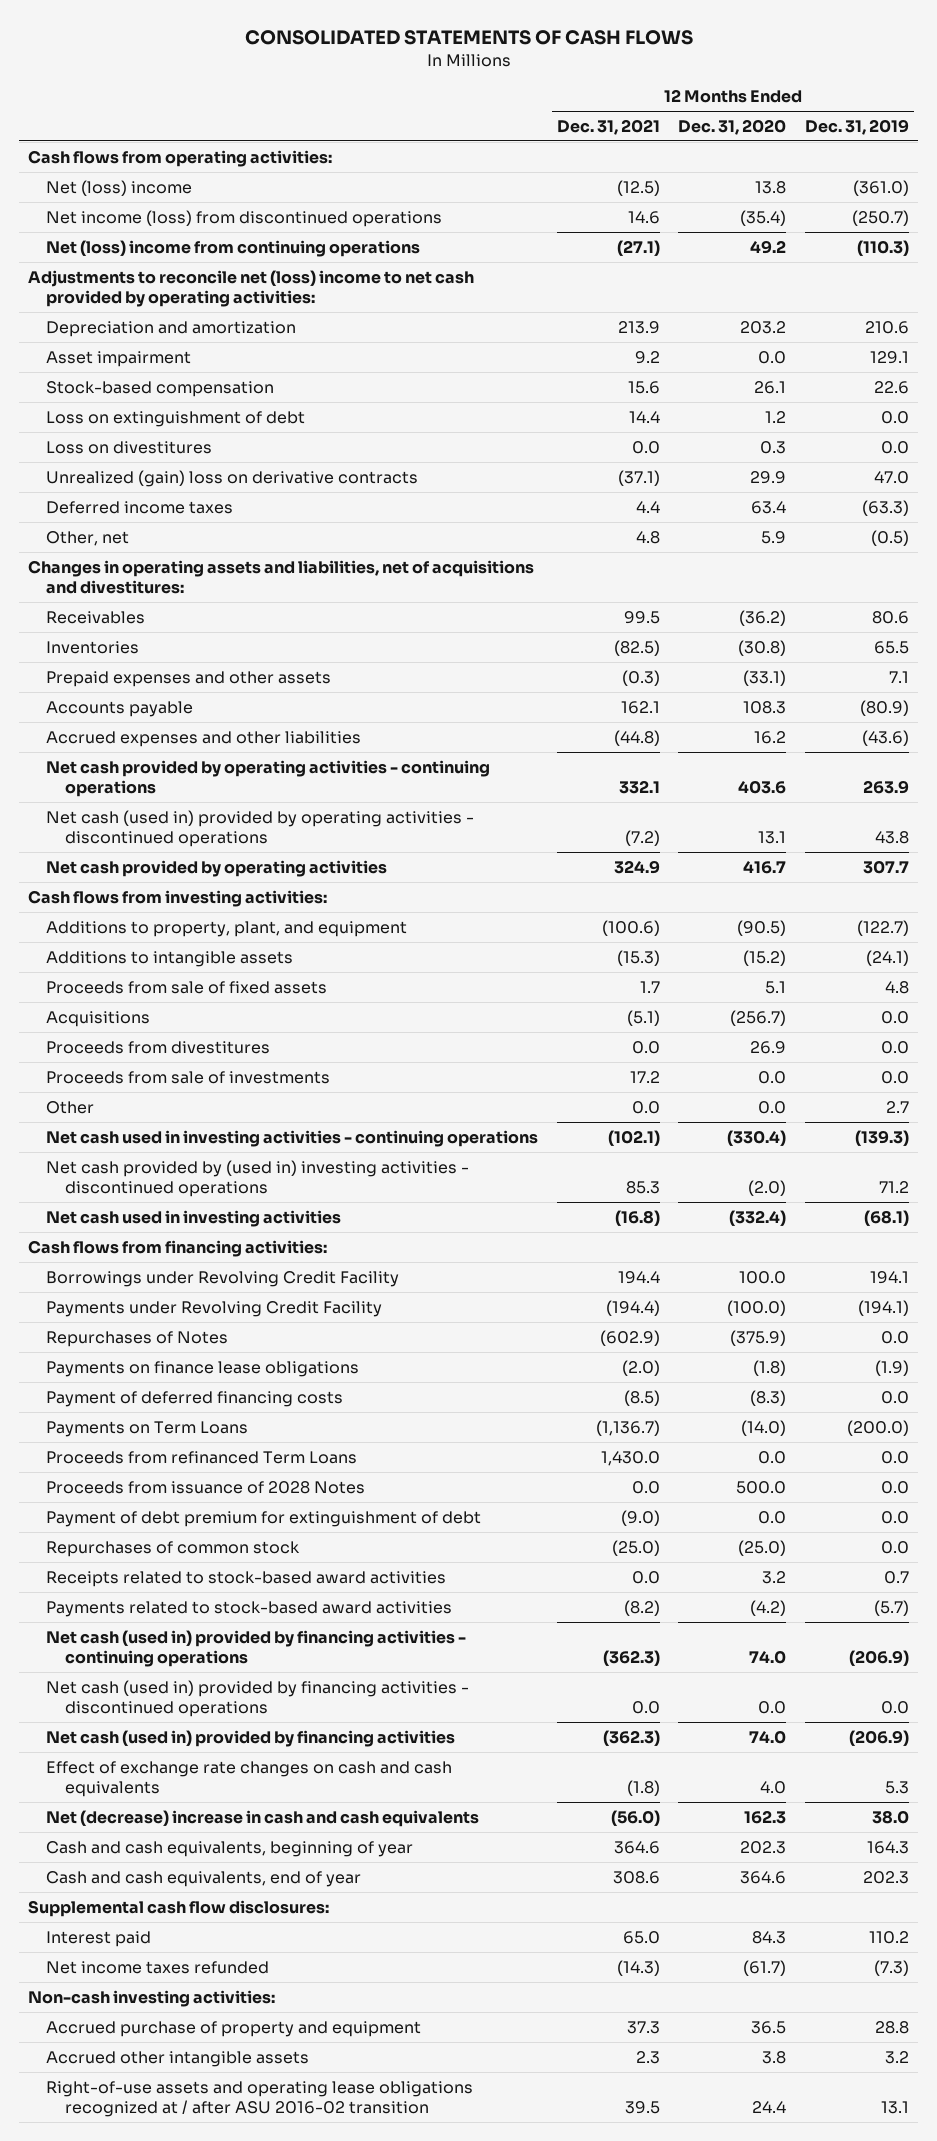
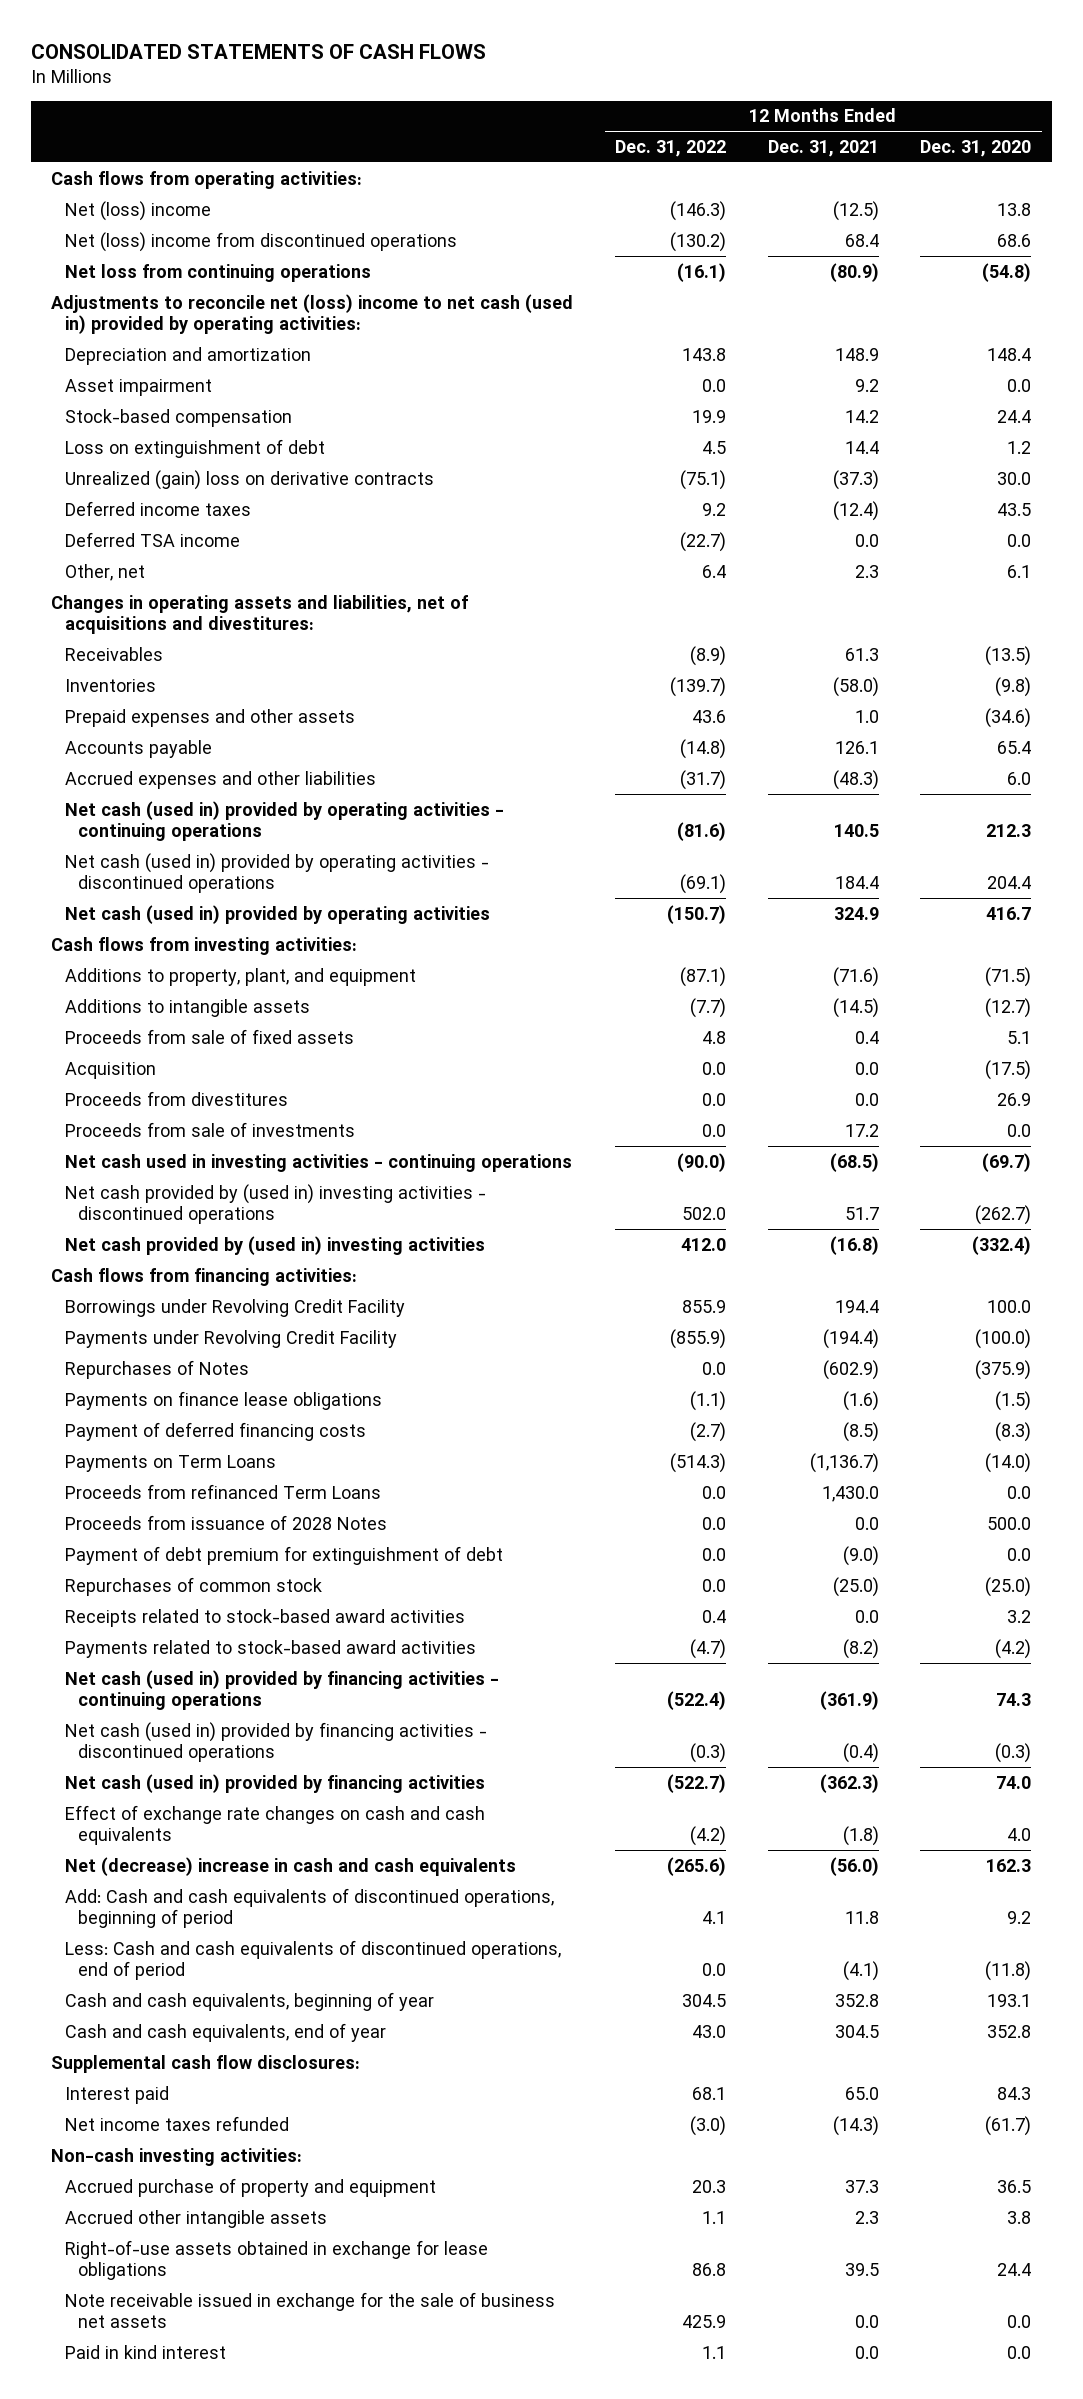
- | 12 Months Ended Dec. 31, 2021 | 12 Months Ended Dec. 31, 2020 | 12 Months Ended Dec. 31, 2019
+ | 12 Months Ended Dec. 31, 2022 | 12 Months Ended Dec. 31, 2021 | 12 Months Ended Dec. 31, 2020
- Net income (loss) from discontinued operations | 14.6 | (35.4) | (250.7)
- Net (loss) income from continuing operations | (27.1) | 49.2 | (110.3)
- Adjustments to reconcile net (loss) income to net cash provided by operating activities:
- Depreciation and amortization | 213.9 | 203.2 | 210.6
+ Net (loss) income from discontinued operations | (130.2) | 68.4 | 68.6
+ Net loss from continuing operations | (16.1) | (80.9) | (54.8)
+ Adjustments to reconcile net (loss) income to net cash (used in) provided by operating activities:
+ Depreciation and amortization | 143.8 | 148.9 | 148.4
- Stock-based compensation | 15.6 | 26.1 | 22.6
+ Stock-based compensation | 19.9 | 14.2 | 24.4
- Loss on divestitures | 0.0 | 0.3 | 0.0
- Unrealized (gain) loss on derivative contracts | (37.1) | 29.9 | 47.0
- Deferred income taxes | 4.4 | 63.4 | (63.3)
- Other, net | 4.8 | 5.9 | (0.5)
+ Unrealized (gain) loss on derivative contracts | (75.1) | (37.3) | 30.0
+ Deferred income taxes | 9.2 | (12.4) | 43.5
+ Deferred TSA income | (22.7) | 0.0 | 0.0
+ Other, net | 6.4 | 2.3 | 6.1
- Receivables | 99.5 | (36.2) | 80.6
- Inventories | (82.5) | (30.8) | 65.5
- Prepaid expenses and other assets | (0.3) | (33.1) | 7.1
- Accounts payable | 162.1 | 108.3 | (80.9)
- Accrued expenses and other liabilities | (44.8) | 16.2 | (43.6)
- Net cash provided by operating activities - continuing operations | 332.1 | 403.6 | 263.9
- Net cash (used in) provided by operating activities - discontinued operations | (7.2) | 13.1 | 43.8
- Net cash provided by operating activities | 324.9 | 416.7 | 307.7
+ Receivables | (8.9) | 61.3 | (13.5)
+ Inventories | (139.7) | (58.0) | (9.8)
+ Prepaid expenses and other assets | 43.6 | 1.0 | (34.6)
+ Accounts payable | (14.8) | 126.1 | 65.4
+ Accrued expenses and other liabilities | (31.7) | (48.3) | 6.0
+ Net cash (used in) provided by operating activities - continuing operations | (81.6) | 140.5 | 212.3
+ Net cash (used in) provided by operating activities - discontinued operations | (69.1) | 184.4 | 204.4
+ Net cash (used in) provided by operating activities | (150.7) | 324.9 | 416.7
- Additions to property, plant, and equipment | (100.6) | (90.5) | (122.7)
- Additions to intangible assets | (15.3) | (15.2) | (24.1)
- Proceeds from sale of fixed assets | 1.7 | 5.1 | 4.8
- Acquisitions | (5.1) | (256.7) | 0.0
+ Additions to property, plant, and equipment | (87.1) | (71.6) | (71.5)
+ Additions to intangible assets | (7.7) | (14.5) | (12.7)
+ Proceeds from sale of fixed assets | 4.8 | 0.4 | 5.1
+ Acquisition | 0.0 | 0.0 | (17.5)
- Other | 0.0 | 0.0 | 2.7
- Net cash used in investing activities - continuing operations | (102.1) | (330.4) | (139.3)
- Net cash provided by (used in) investing activities - discontinued operations | 85.3 | (2.0) | 71.2
- Net cash used in investing activities | (16.8) | (332.4) | (68.1)
+ Net cash used in investing activities - continuing operations | (90.0) | (68.5) | (69.7)
+ Net cash provided by (used in) investing activities - discontinued operations | 502.0 | 51.7 | (262.7)
+ Net cash provided by (used in) investing activities | 412.0 | (16.8) | (332.4)
- Payments on finance lease obligations | (2.0) | (1.8) | (1.9)
+ Payments on finance lease obligations | (1.1) | (1.6) | (1.5)
- Net cash (used in) provided by financing activities - continuing operations | (362.3) | 74.0 | (206.9)
- Net cash (used in) provided by financing activities - discontinued operations | 0.0 | 0.0 | 0.0
+ Net cash (used in) provided by financing activities - continuing operations | (522.4) | (361.9) | 74.3
+ Net cash (used in) provided by financing activities - discontinued operations | (0.3) | (0.4) | (0.3)
- Cash and cash equivalents, beginning of year | 364.6 | 202.3 | 164.3
- Cash and cash equivalents, end of year | 308.6 | 364.6 | 202.3
+ Add: Cash and cash equivalents of discontinued operations, beginning of period | 4.1 | 11.8 | 9.2
+ Less: Cash and cash equivalents of discontinued operations, end of period | 0.0 | (4.1) | (11.8)
+ Cash and cash equivalents, beginning of year | 304.5 | 352.8 | 193.1
+ Cash and cash equivalents, end of year | 43.0 | 304.5 | 352.8
- Right-of-use assets and operating lease obligations recognized at / after ASU 2016-02 transition | 39.5 | 24.4 | 13.1
+ Right-of-use assets obtained in exchange for lease obligations | 86.8 | 39.5 | 24.4
+ Note receivable issued in exchange for the sale of business net assets | 425.9 | 0.0 | 0.0
+ Paid in kind interest | 1.1 | 0.0 | 0.0

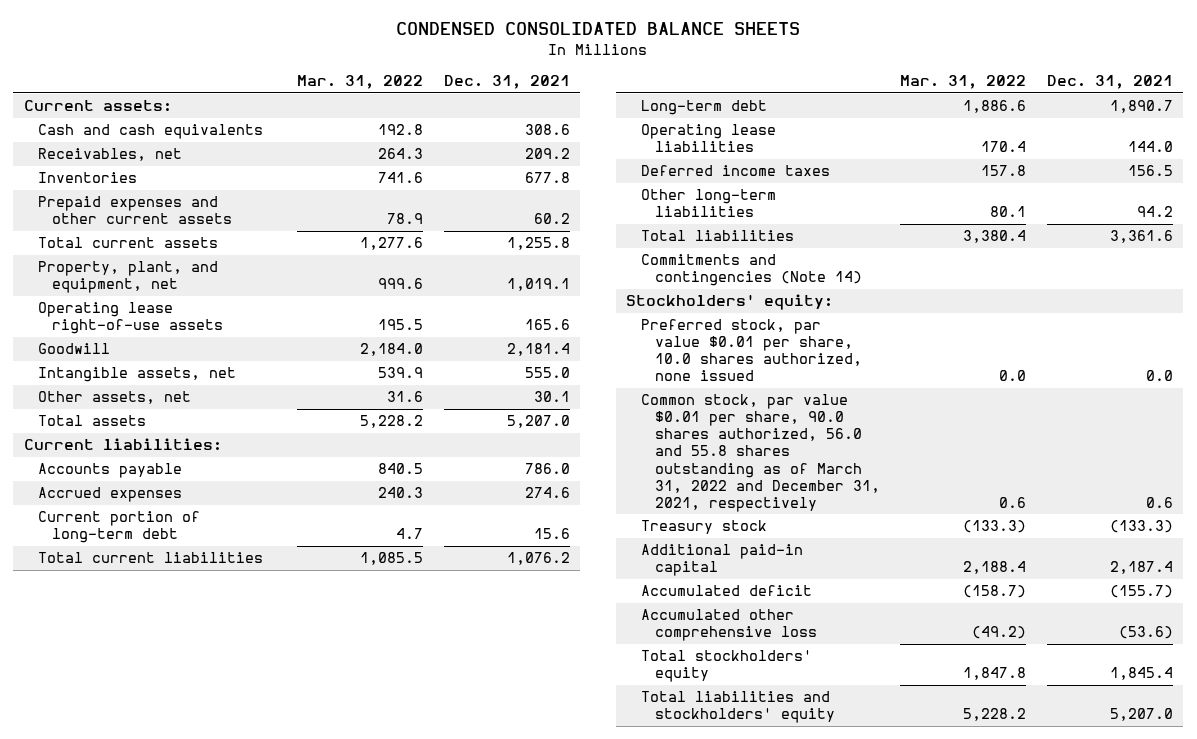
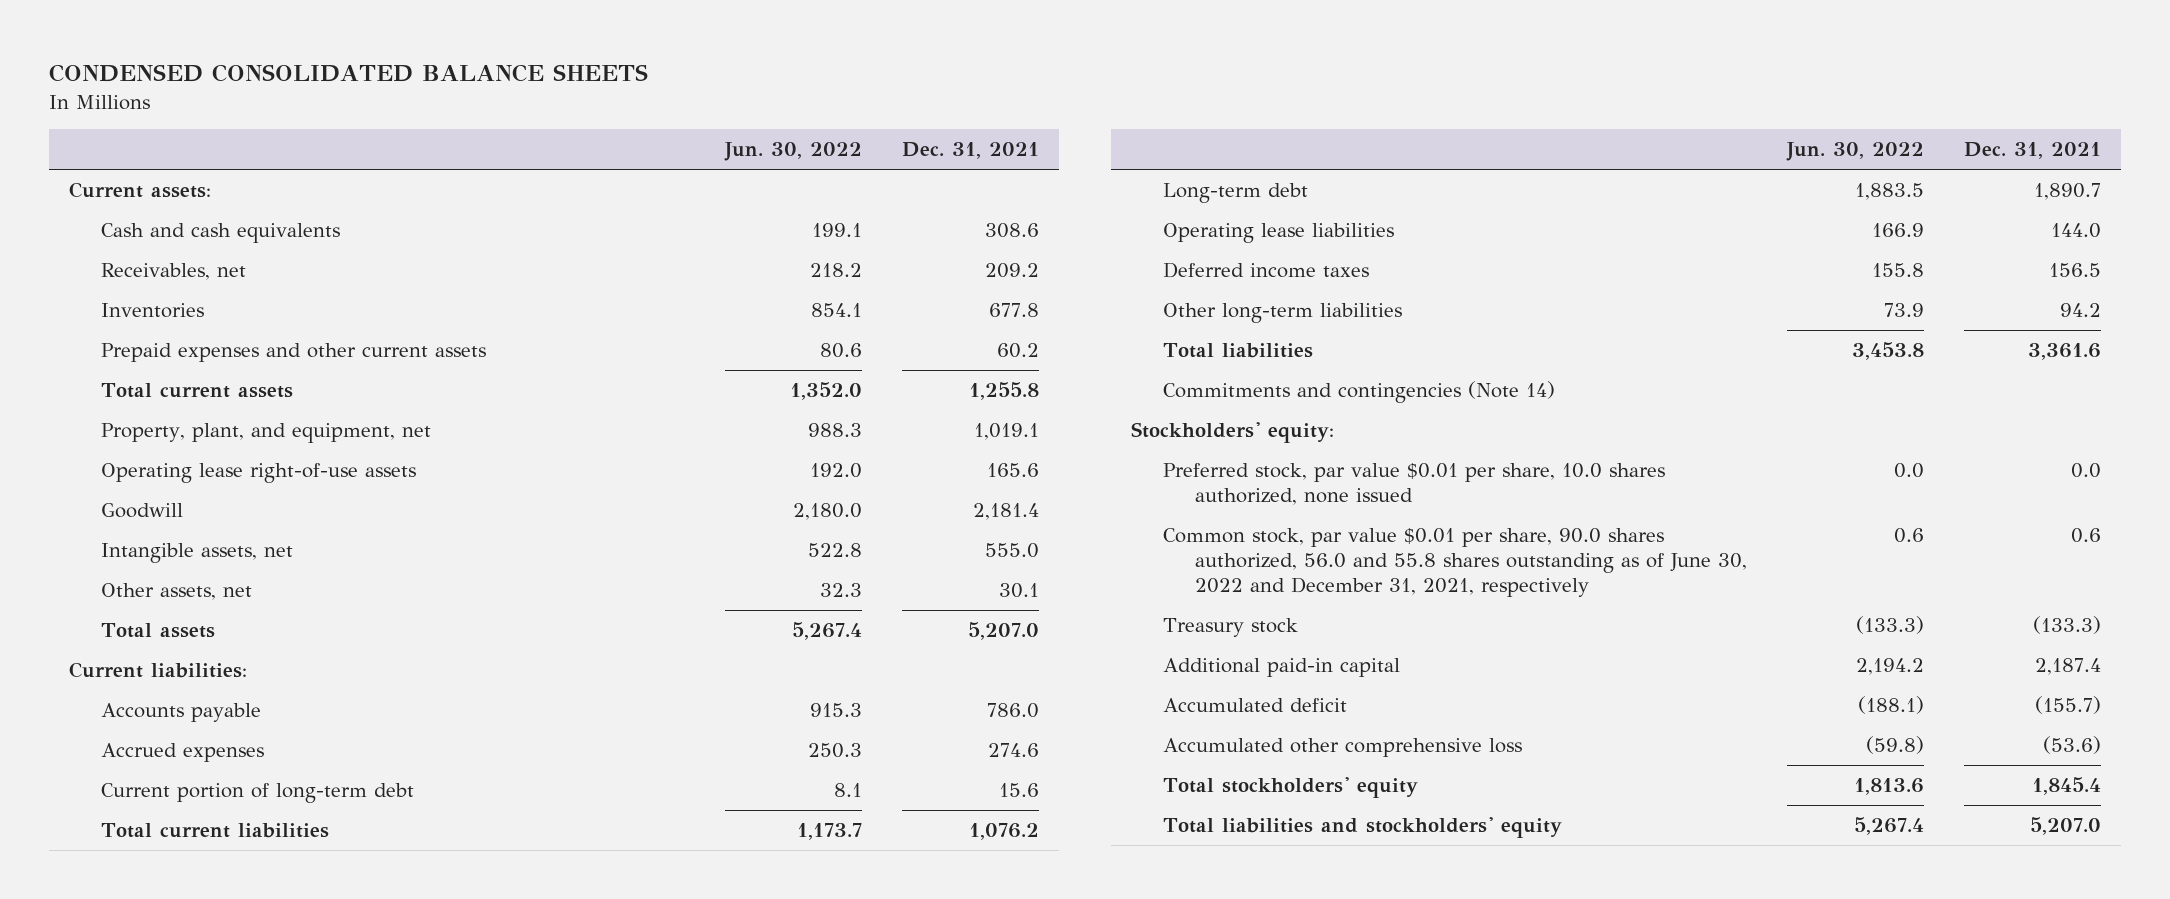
- | Mar. 31, 2022 | Dec. 31, 2021
+ | Jun. 30, 2022 | Dec. 31, 2021
- Common stock, par value $0.01 per share, 90.0 shares authorized, 56.0 and 55.8 shares outstanding as of March 31, 2022 and December 31, 2021, respectively | 0.6 | 0.6
+ Common stock, par value $0.01 per share, 90.0 shares authorized, 56.0 and 55.8 shares outstanding as of June 30, 2022 and December 31, 2021, respectively | 0.6 | 0.6

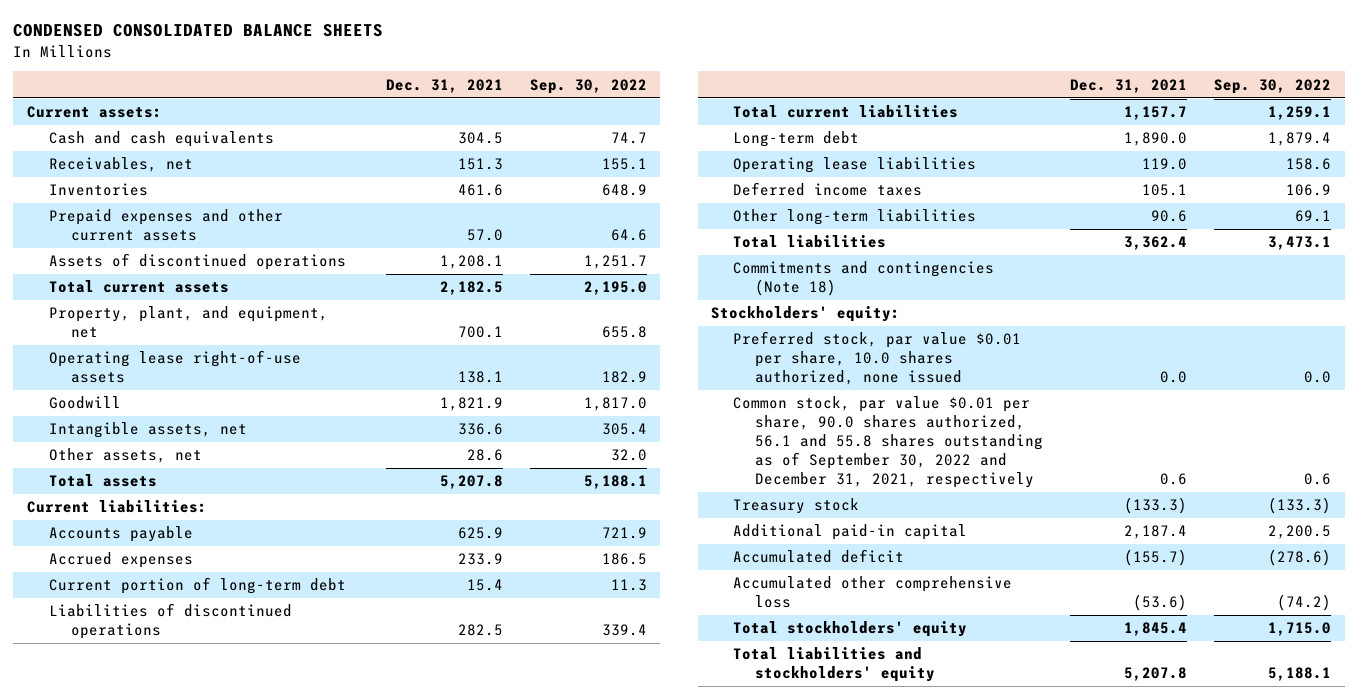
- | Jun. 30, 2022 | Dec. 31, 2021
+ | Dec. 31, 2021 | Sep. 30, 2022
- Cash and cash equivalents | 199.1 | 308.6
- Receivables, net | 218.2 | 209.2
- Inventories | 854.1 | 677.8
- Prepaid expenses and other current assets | 80.6 | 60.2
- Total current assets | 1,352.0 | 1,255.8
- Property, plant, and equipment, net | 988.3 | 1,019.1
- Operating lease right-of-use assets | 192.0 | 165.6
- Goodwill | 2,180.0 | 2,181.4
- Intangible assets, net | 522.8 | 555.0
- Other assets, net | 32.3 | 30.1
- Total assets | 5,267.4 | 5,207.0
+ Cash and cash equivalents | 304.5 | 74.7
+ Receivables, net | 151.3 | 155.1
+ Inventories | 461.6 | 648.9
+ Prepaid expenses and other current assets | 57.0 | 64.6
+ Assets of discontinued operations | 1,208.1 | 1,251.7
+ Total current assets | 2,182.5 | 2,195.0
+ Property, plant, and equipment, net | 700.1 | 655.8
+ Operating lease right-of-use assets | 138.1 | 182.9
+ Goodwill | 1,821.9 | 1,817.0
+ Intangible assets, net | 336.6 | 305.4
+ Other assets, net | 28.6 | 32.0
+ Total assets | 5,207.8 | 5,188.1
- Accounts payable | 915.3 | 786.0
- Accrued expenses | 250.3 | 274.6
- Current portion of long-term debt | 8.1 | 15.6
- Total current liabilities | 1,173.7 | 1,076.2
- Long-term debt | 1,883.5 | 1,890.7
- Operating lease liabilities | 166.9 | 144.0
- Deferred income taxes | 155.8 | 156.5
- Other long-term liabilities | 73.9 | 94.2
- Total liabilities | 3,453.8 | 3,361.6
- Commitments and contingencies (Note 14)
+ Accounts payable | 625.9 | 721.9
+ Accrued expenses | 233.9 | 186.5
+ Current portion of long-term debt | 15.4 | 11.3
+ Liabilities of discontinued operations | 282.5 | 339.4
+ Total current liabilities | 1,157.7 | 1,259.1
+ Long-term debt | 1,890.0 | 1,879.4
+ Operating lease liabilities | 119.0 | 158.6
+ Deferred income taxes | 105.1 | 106.9
+ Other long-term liabilities | 90.6 | 69.1
+ Total liabilities | 3,362.4 | 3,473.1
+ Commitments and contingencies (Note 18)
- Common stock, par value $0.01 per share, 90.0 shares authorized, 56.0 and 55.8 shares outstanding as of June 30, 2022 and December 31, 2021, respectively | 0.6 | 0.6
+ Common stock, par value $0.01 per share, 90.0 shares authorized, 56.1 and 55.8 shares outstanding as of September 30, 2022 and December 31, 2021, respectively | 0.6 | 0.6
- Total liabilities and stockholders' equity | 5,267.4 | 5,207.0
+ Total liabilities and stockholders' equity | 5,207.8 | 5,188.1

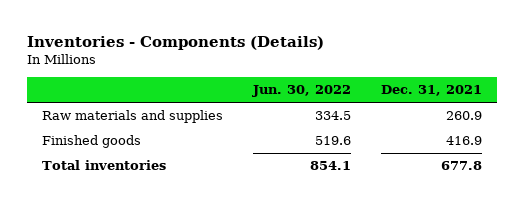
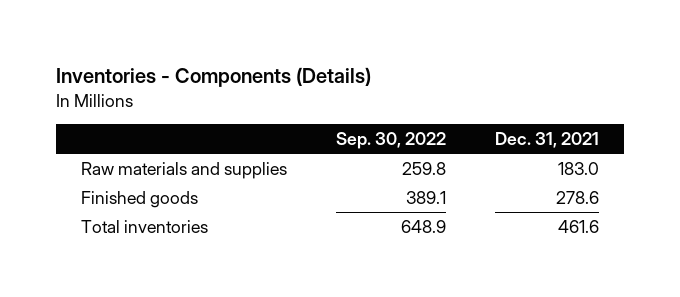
- | Jun. 30, 2022 | Dec. 31, 2021
+ | Sep. 30, 2022 | Dec. 31, 2021
- Raw materials and supplies | 334.5 | 260.9
- Finished goods | 519.6 | 416.9
- Total inventories | 854.1 | 677.8
+ Raw materials and supplies | 259.8 | 183.0
+ Finished goods | 389.1 | 278.6
+ Total inventories | 648.9 | 461.6

